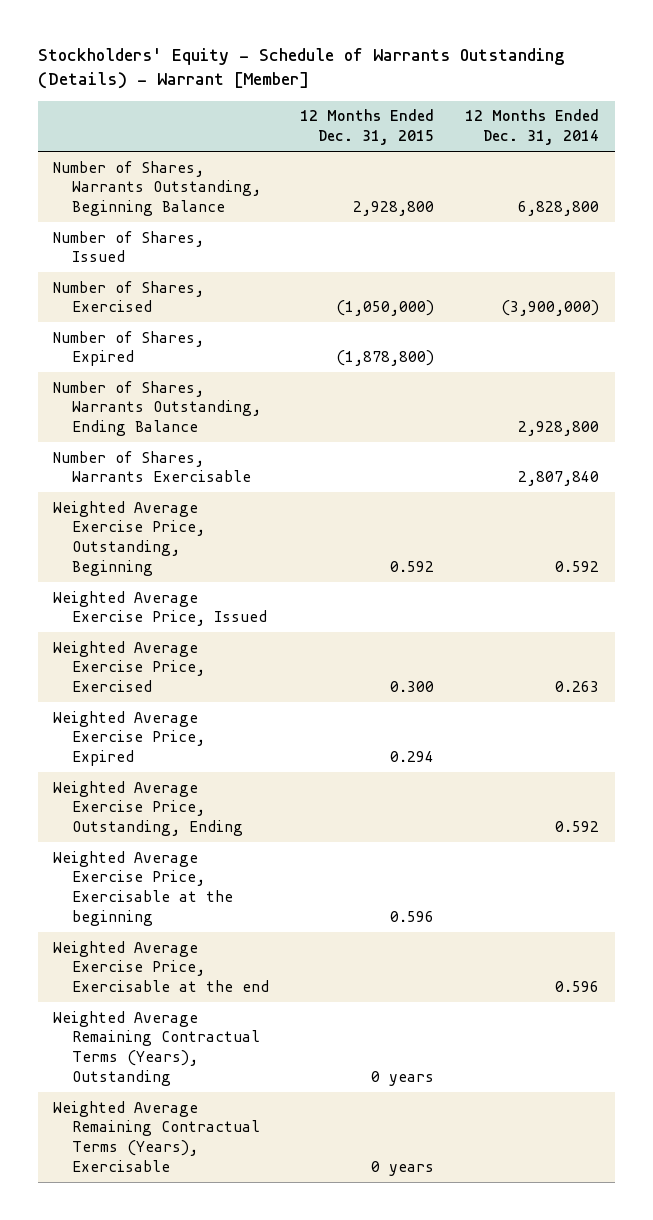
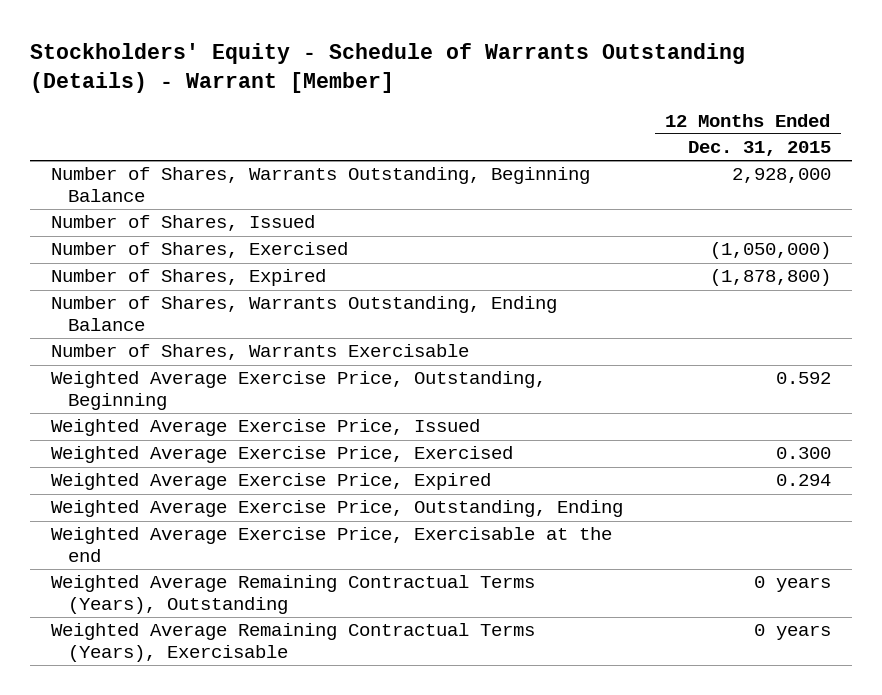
- | 12 Months Ended Dec. 31, 2015 | 12 Months Ended Dec. 31, 2014
+ | 12 Months Ended Dec. 31, 2015
- Number of Shares, Warrants Outstanding, Beginning Balance | 2,928,800 | 6,828,800
+ Number of Shares, Warrants Outstanding, Beginning Balance | 2,928,000
- Weighted Average Exercise Price, Exercisable at the beginning | 0.596 |

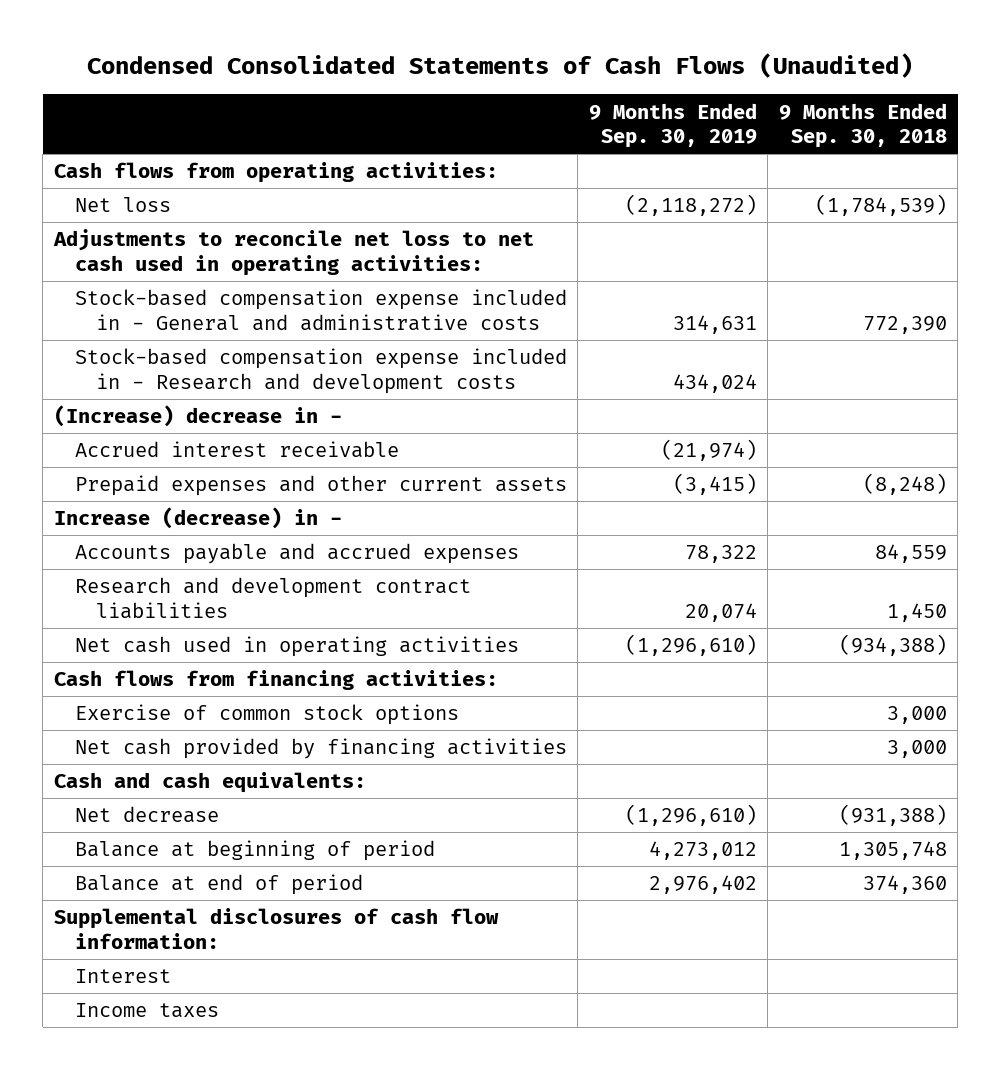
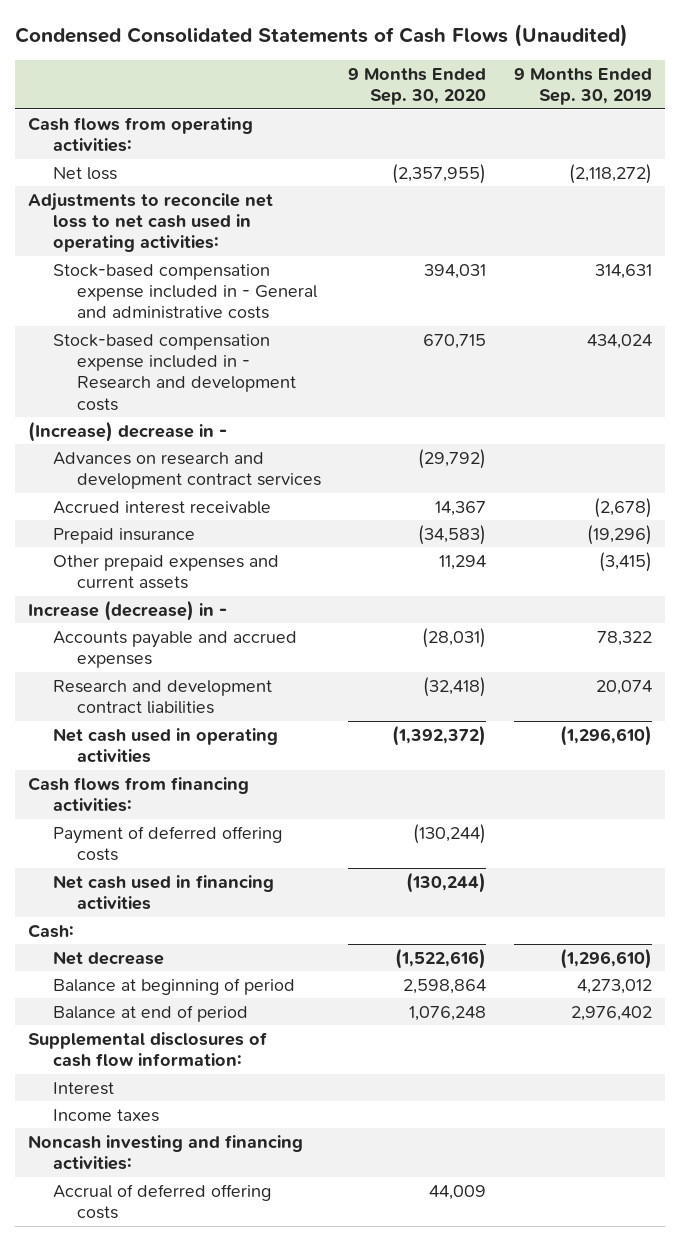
- | 9 Months Ended Sep. 30, 2019 | 9 Months Ended Sep. 30, 2018
+ | 9 Months Ended Sep. 30, 2020 | 9 Months Ended Sep. 30, 2019
- Accrued interest receivable | (21,974) |
- Prepaid expenses and other current assets | (3,415) | (8,248)
+ Advances on research and development contract services | (29,792) |
+ Accrued interest receivable | 14,367 | (2,678)
+ Prepaid insurance | (34,583) | (19,296)
+ Other prepaid expenses and current assets | 11,294 | (3,415)
- Exercise of common stock options | | 3,000
- Net cash provided by financing activities | | 3,000
- Cash and cash equivalents:
+ Payment of deferred offering costs | (130,244) |
+ Net cash used in financing activities | (130,244) |
+ Cash:
+ Noncash investing and financing activities:
+ Accrual of deferred offering costs | 44,009 |

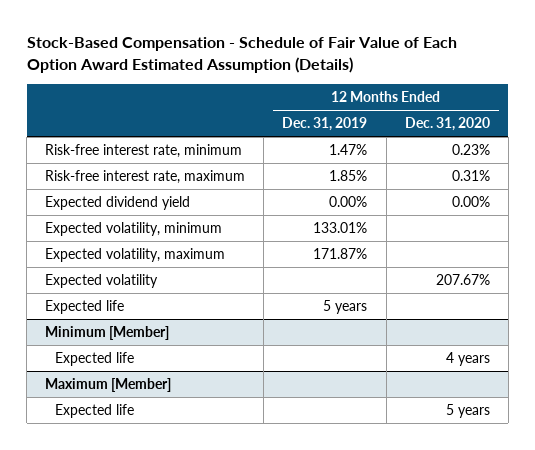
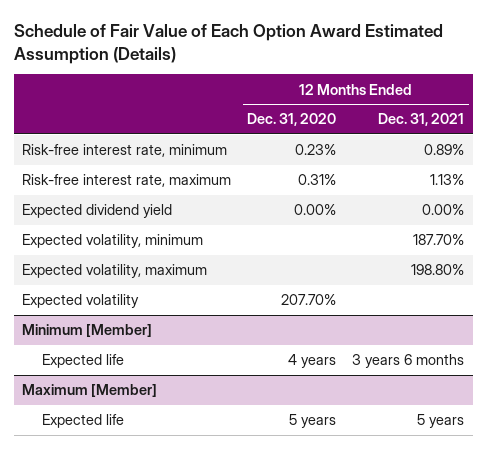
- Stock-Based Compensation - Schedule of Fair Value of Each Option Award Estimated Assumption (Details)
+ Schedule of Fair Value of Each Option Award Estimated Assumption (Details)
- | 12 Months Ended Dec. 31, 2019 | 12 Months Ended Dec. 31, 2020
+ | 12 Months Ended Dec. 31, 2020 | 12 Months Ended Dec. 31, 2021
- Expected volatility | | 207.67%
- Expected life | 5 years |
+ Expected volatility | 207.70% |

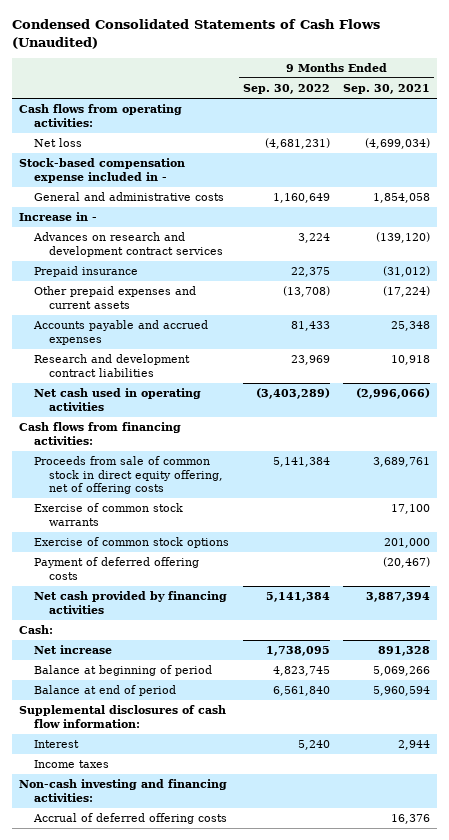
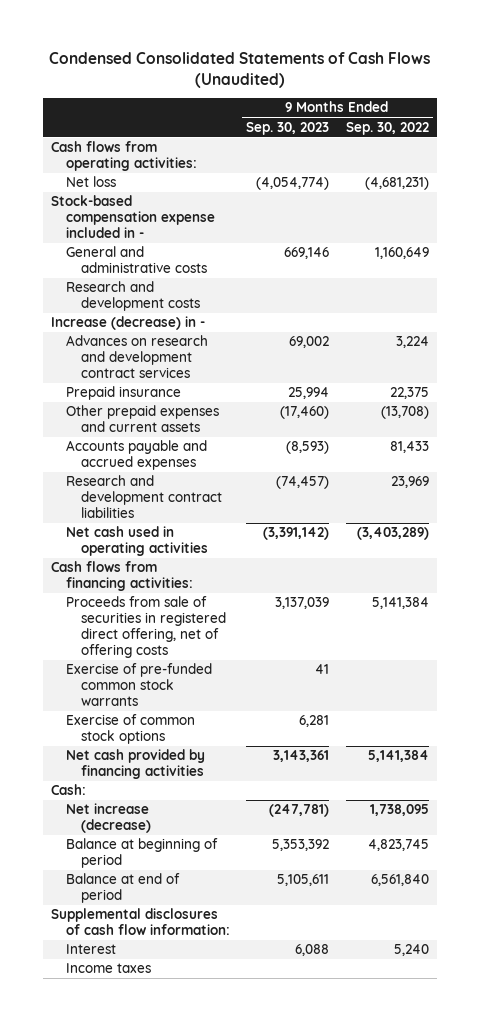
- | 9 Months Ended Sep. 30, 2022 | 9 Months Ended Sep. 30, 2021
+ | 9 Months Ended Sep. 30, 2023 | 9 Months Ended Sep. 30, 2022
- Increase in -
+ Research and development costs
+ Increase (decrease) in -
- Proceeds from sale of common stock in direct equity offering, net of offering costs | 5,141,384 | 3,689,761
- Exercise of common stock warrants | | 17,100
+ Proceeds from sale of securities in registered direct offering, net of offering costs | 3,137,039 | 5,141,384
+ Exercise of pre-funded common stock warrants | 41 |
- Payment of deferred offering costs | | (20,467)
- Net increase | 1,738,095 | 891,328
+ Net increase (decrease) | (247,781) | 1,738,095
- Non-cash investing and financing activities:
- Accrual of deferred offering costs | | 16,376

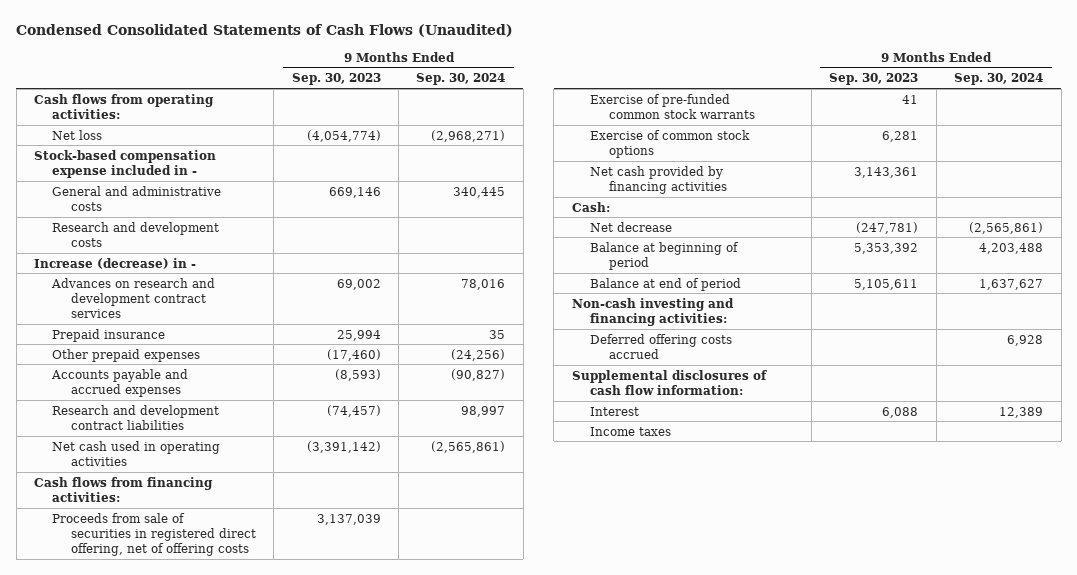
- | 9 Months Ended Sep. 30, 2023 | 9 Months Ended Sep. 30, 2022
+ | 9 Months Ended Sep. 30, 2023 | 9 Months Ended Sep. 30, 2024
- Other prepaid expenses and current assets | (17,460) | (13,708)
+ Other prepaid expenses | (17,460) | (24,256)
- Net increase (decrease) | (247,781) | 1,738,095
+ Net decrease | (247,781) | (2,565,861)
+ Non-cash investing and financing activities:
+ Deferred offering costs accrued | | 6,928

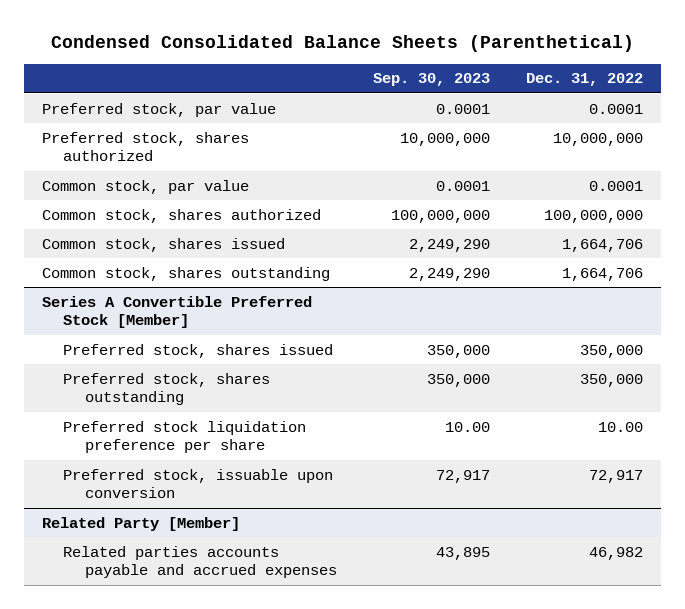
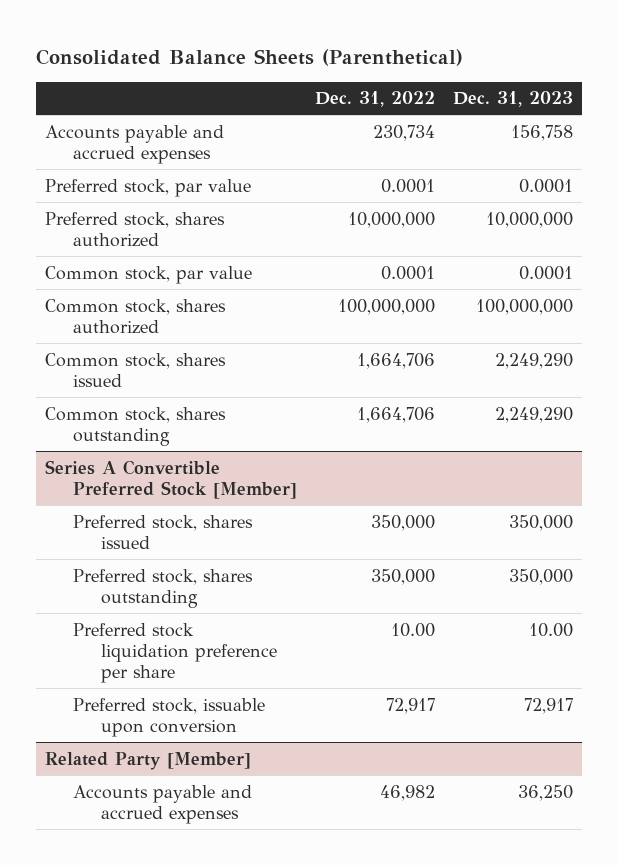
- Condensed Consolidated Balance Sheets (Parenthetical)
+ Consolidated Balance Sheets (Parenthetical)
- | Sep. 30, 2023 | Dec. 31, 2022
+ | Dec. 31, 2022 | Dec. 31, 2023
+ Accounts payable and accrued expenses | 230,734 | 156,758
@ Related Party [Member]
- Related parties accounts payable and accrued expenses | 43,895 | 46,982
+ Accounts payable and accrued expenses | 46,982 | 36,250

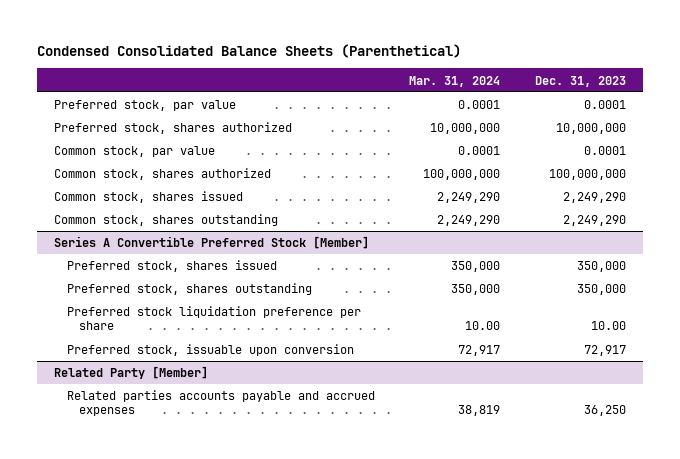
- Consolidated Balance Sheets (Parenthetical)
+ Condensed Consolidated Balance Sheets (Parenthetical)
- | Dec. 31, 2022 | Dec. 31, 2023
+ | Mar. 31, 2024 | Dec. 31, 2023
- Accounts payable and accrued expenses | 230,734 | 156,758
@ Related Party [Member]
- Accounts payable and accrued expenses | 46,982 | 36,250
+ Related parties accounts payable and accrued expenses | 38,819 | 36,250

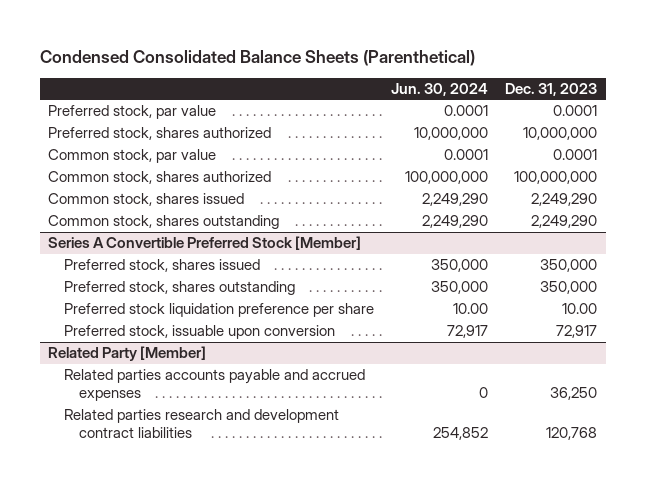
- | Mar. 31, 2024 | Dec. 31, 2023
+ | Jun. 30, 2024 | Dec. 31, 2023
@ Related Party [Member]
+ Related parties research and development contract liabilities | 254,852 | 120,768

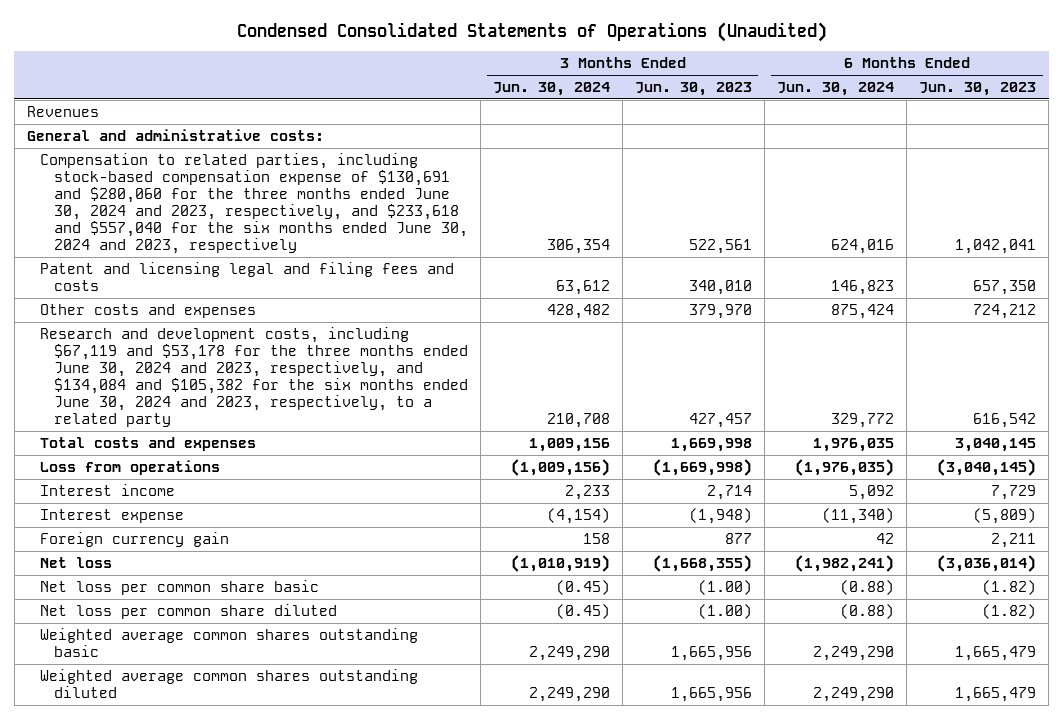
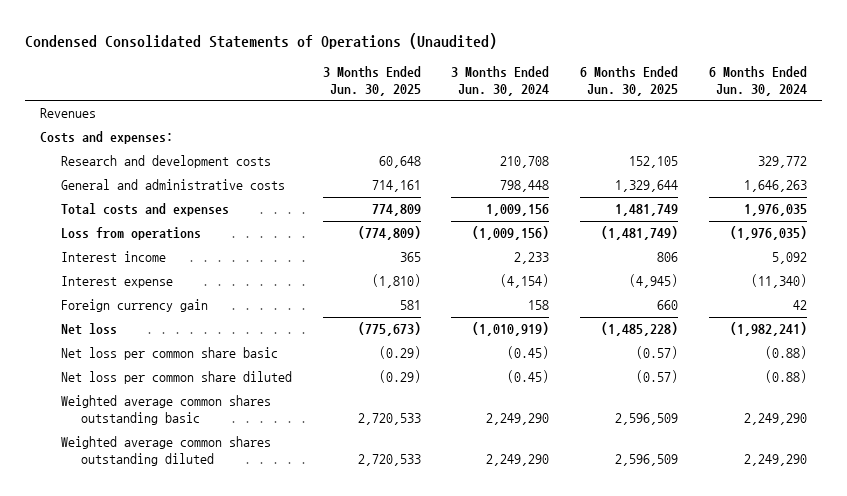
- | 3 Months Ended Jun. 30, 2024 | 3 Months Ended Jun. 30, 2023 | 6 Months Ended Jun. 30, 2024 | 6 Months Ended Jun. 30, 2023
+ | 3 Months Ended Jun. 30, 2025 | 3 Months Ended Jun. 30, 2024 | 6 Months Ended Jun. 30, 2025 | 6 Months Ended Jun. 30, 2024
- General and administrative costs:
- Compensation to related parties, including stock-based compensation expense of $130,691 and $280,060 for the three months ended June 30, 2024 and 2023, respectively, and $233,618 and $557,040 for the six months ended June 30, 2024 and 2023, respectively | 306,354 | 522,561 | 624,016 | 1,042,041
- Patent and licensing legal and filing fees and costs | 63,612 | 340,010 | 146,823 | 657,350
- Other costs and expenses | 428,482 | 379,970 | 875,424 | 724,212
- Research and development costs, including $67,119 and $53,178 for the three months ended June 30, 2024 and 2023, respectively, and $134,084 and $105,382 for the six months ended June 30, 2024 and 2023, respectively, to a related party | 210,708 | 427,457 | 329,772 | 616,542
+ Costs and expenses:
+ Research and development costs | 60,648 | 210,708 | 152,105 | 329,772
+ General and administrative costs | 714,161 | 798,448 | 1,329,644 | 1,646,263

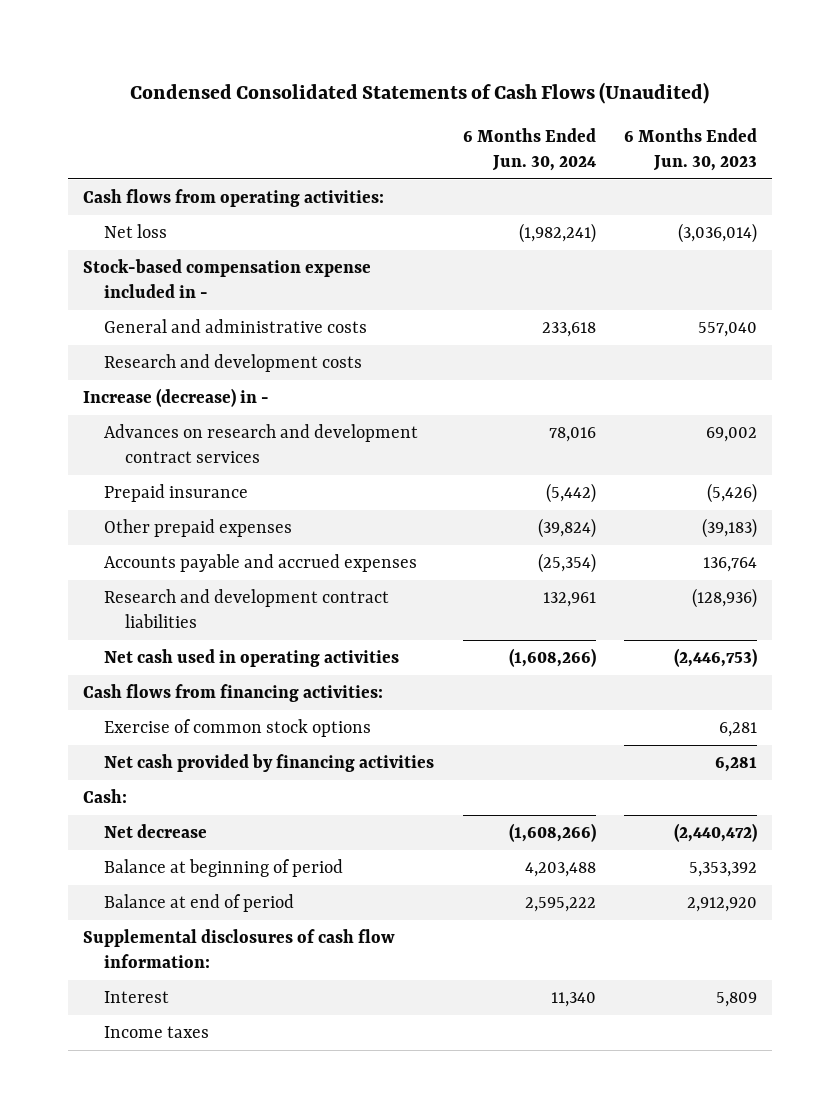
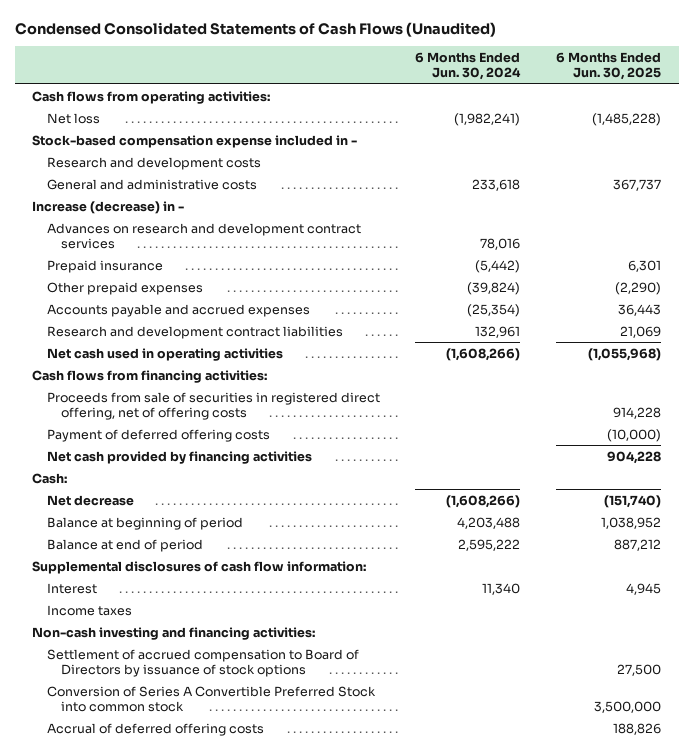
- | 6 Months Ended Jun. 30, 2024 | 6 Months Ended Jun. 30, 2023
+ | 6 Months Ended Jun. 30, 2024 | 6 Months Ended Jun. 30, 2025
moved down: General and administrative costs | 233,618 | 367,737
- Exercise of common stock options | | 6,281
+ Proceeds from sale of securities in registered direct offering, net of offering costs | | 914,228
+ Payment of deferred offering costs | | (10,000)
+ Non-cash investing and financing activities:
+ Settlement of accrued compensation to Board of Directors by issuance of stock options | | 27,500
+ Conversion of Series A Convertible Preferred Stock into common stock | | 3,500,000
+ Accrual of deferred offering costs | | 188,826

